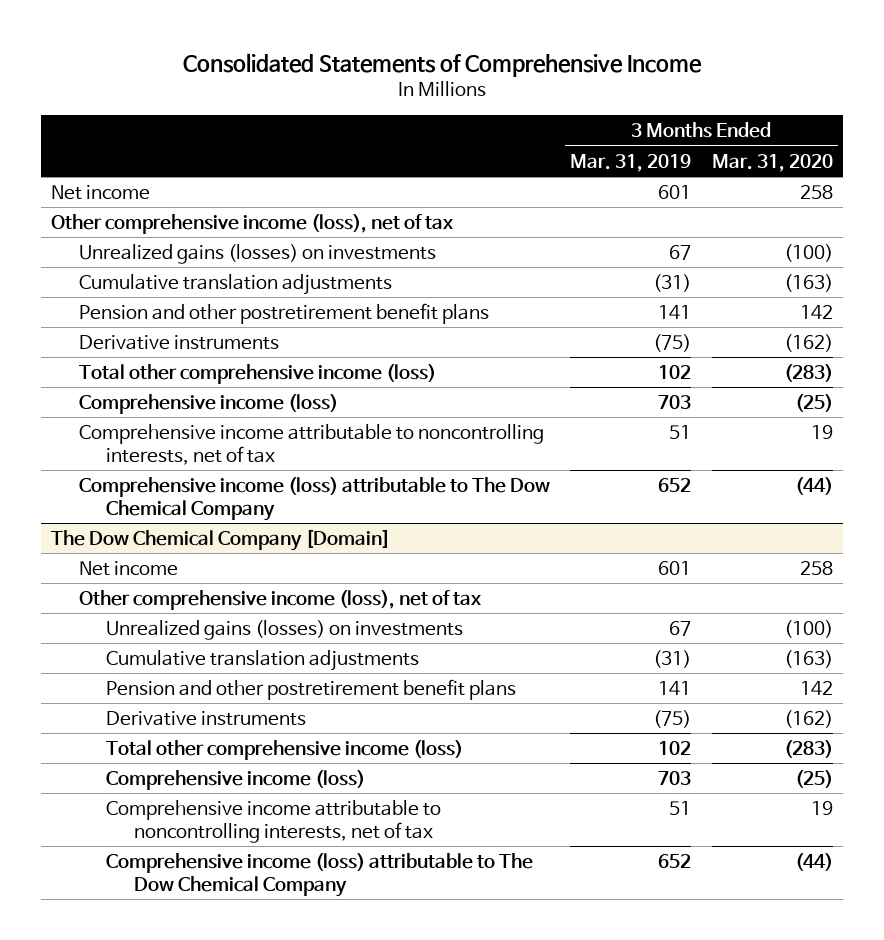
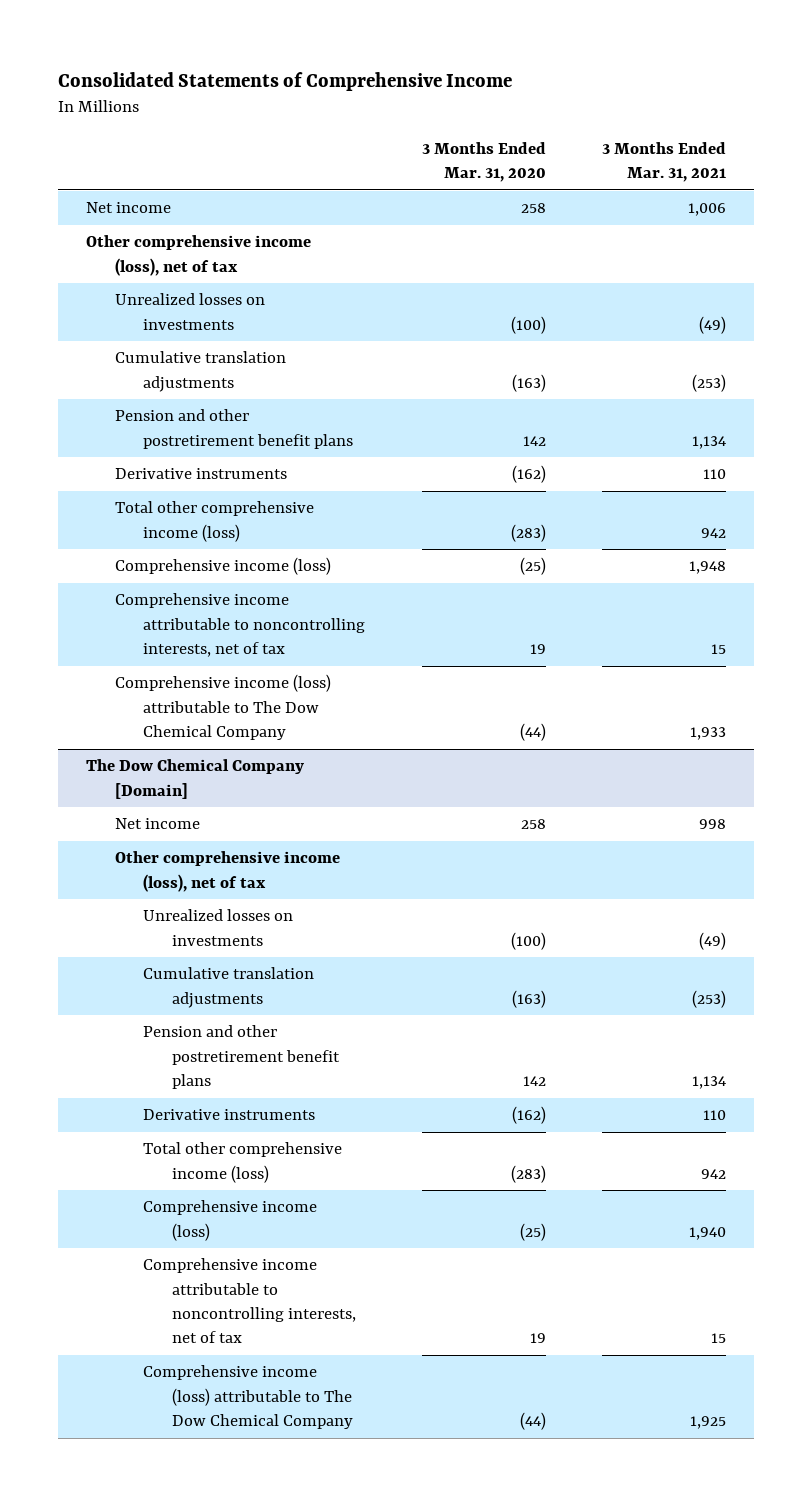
- | 3 Months Ended Mar. 31, 2019 | 3 Months Ended Mar. 31, 2020
+ | 3 Months Ended Mar. 31, 2020 | 3 Months Ended Mar. 31, 2021
- Unrealized gains (losses) on investments | 67 | (100)
+ Unrealized losses on investments | (100) | (49)
@ The Dow Chemical Company [Domain]
- Unrealized gains (losses) on investments | 67 | (100)
+ Unrealized losses on investments | (100) | (49)

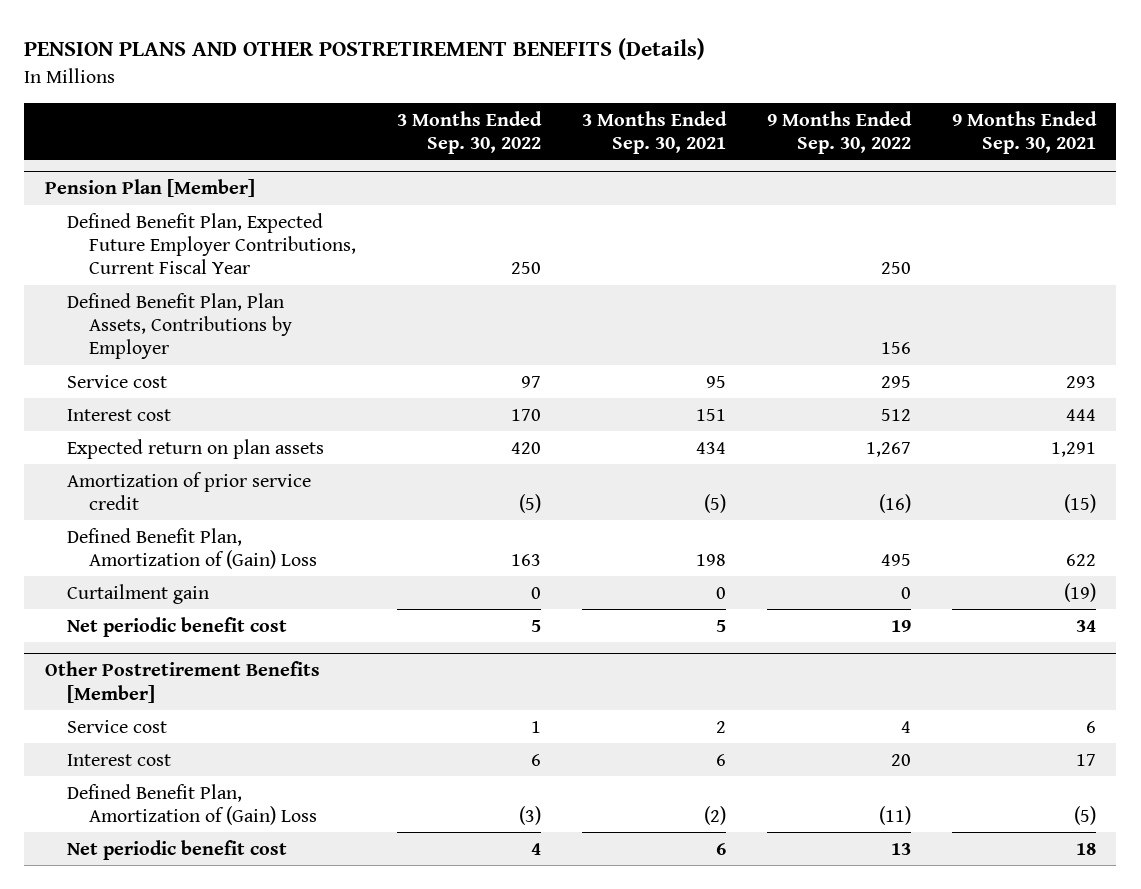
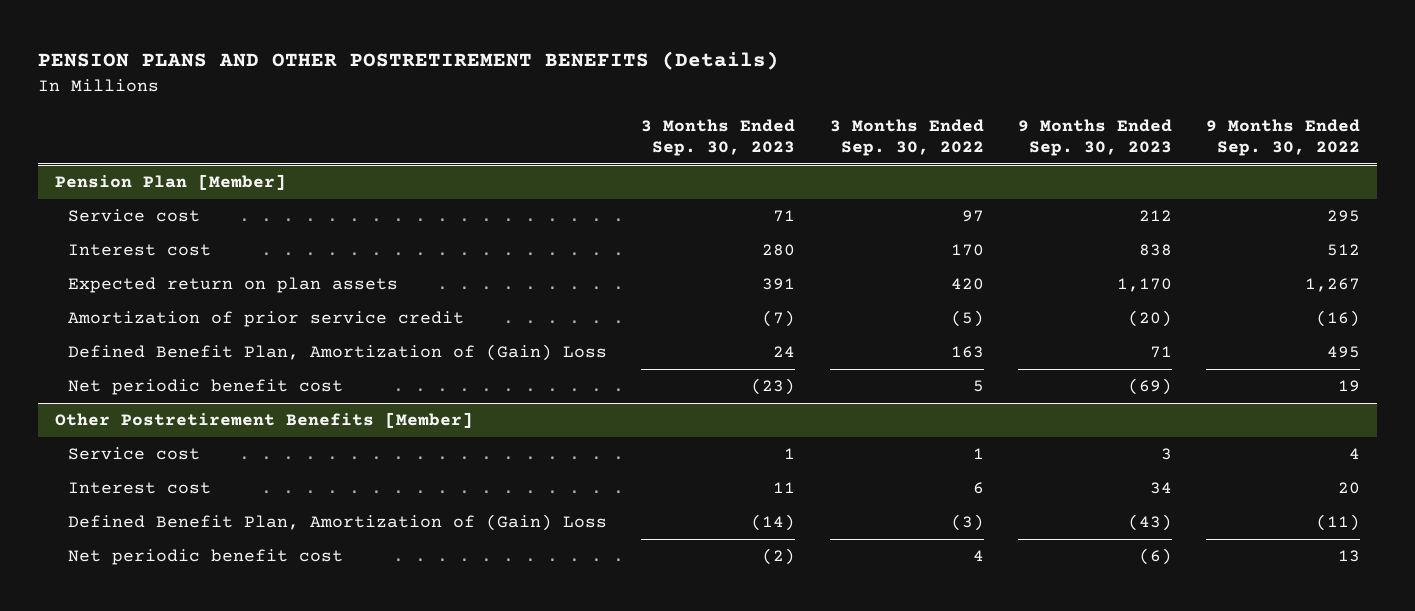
- | 3 Months Ended Sep. 30, 2022 | 3 Months Ended Sep. 30, 2021 | 9 Months Ended Sep. 30, 2022 | 9 Months Ended Sep. 30, 2021
+ | 3 Months Ended Sep. 30, 2023 | 3 Months Ended Sep. 30, 2022 | 9 Months Ended Sep. 30, 2023 | 9 Months Ended Sep. 30, 2022
@ Pension Plan [Member]
- Defined Benefit Plan, Expected Future Employer Contributions, Current Fiscal Year | 250 | | 250 |
- Defined Benefit Plan, Plan Assets, Contributions by Employer | | | 156 |
- Curtailment gain | 0 | 0 | 0 | (19)

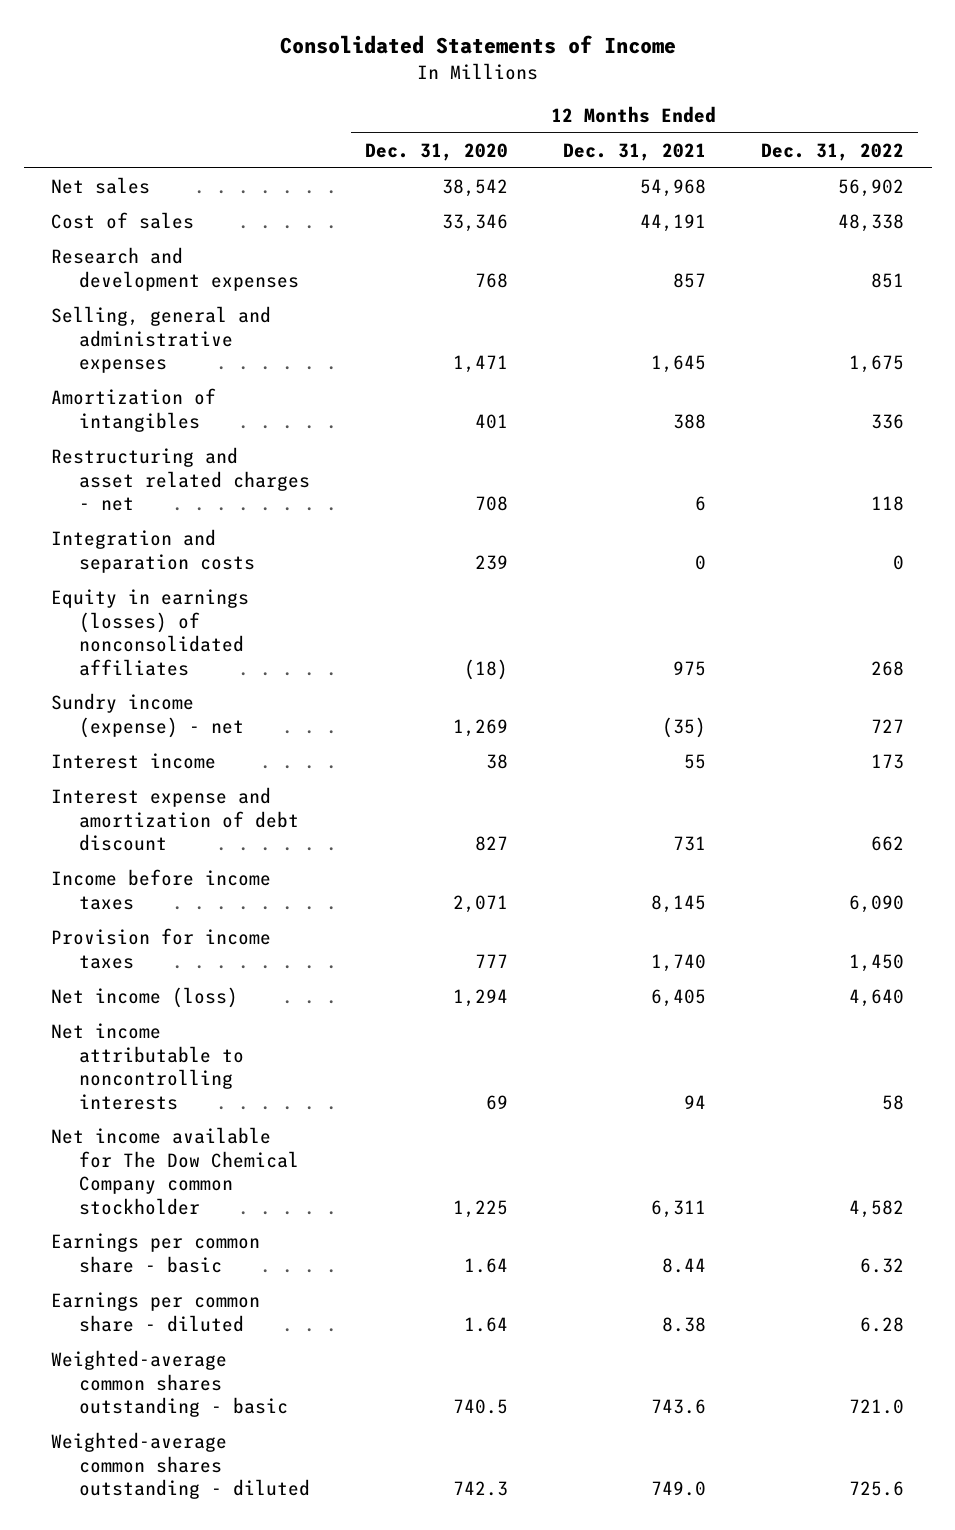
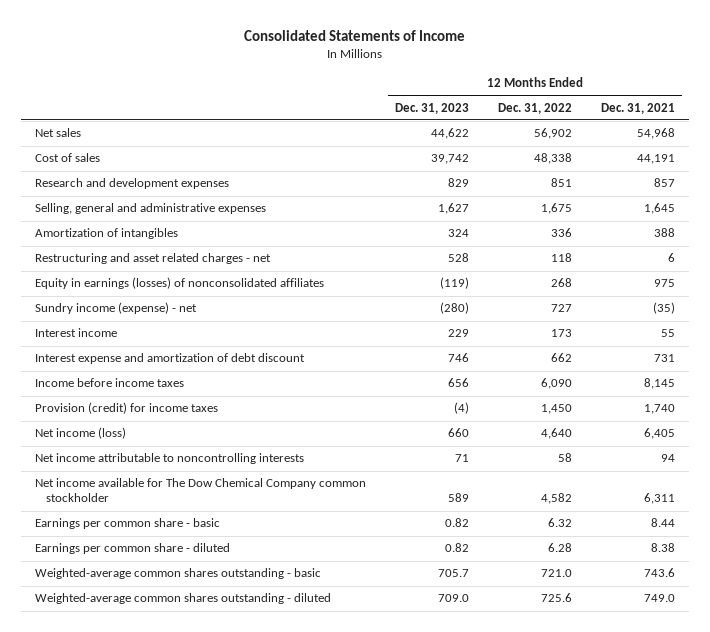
- | 12 Months Ended Dec. 31, 2020 | 12 Months Ended Dec. 31, 2021 | 12 Months Ended Dec. 31, 2022
+ | 12 Months Ended Dec. 31, 2023 | 12 Months Ended Dec. 31, 2022 | 12 Months Ended Dec. 31, 2021
- Integration and separation costs | 239 | 0 | 0
- Provision for income taxes | 777 | 1,740 | 1,450
+ Provision (credit) for income taxes | (4) | 1,450 | 1,740

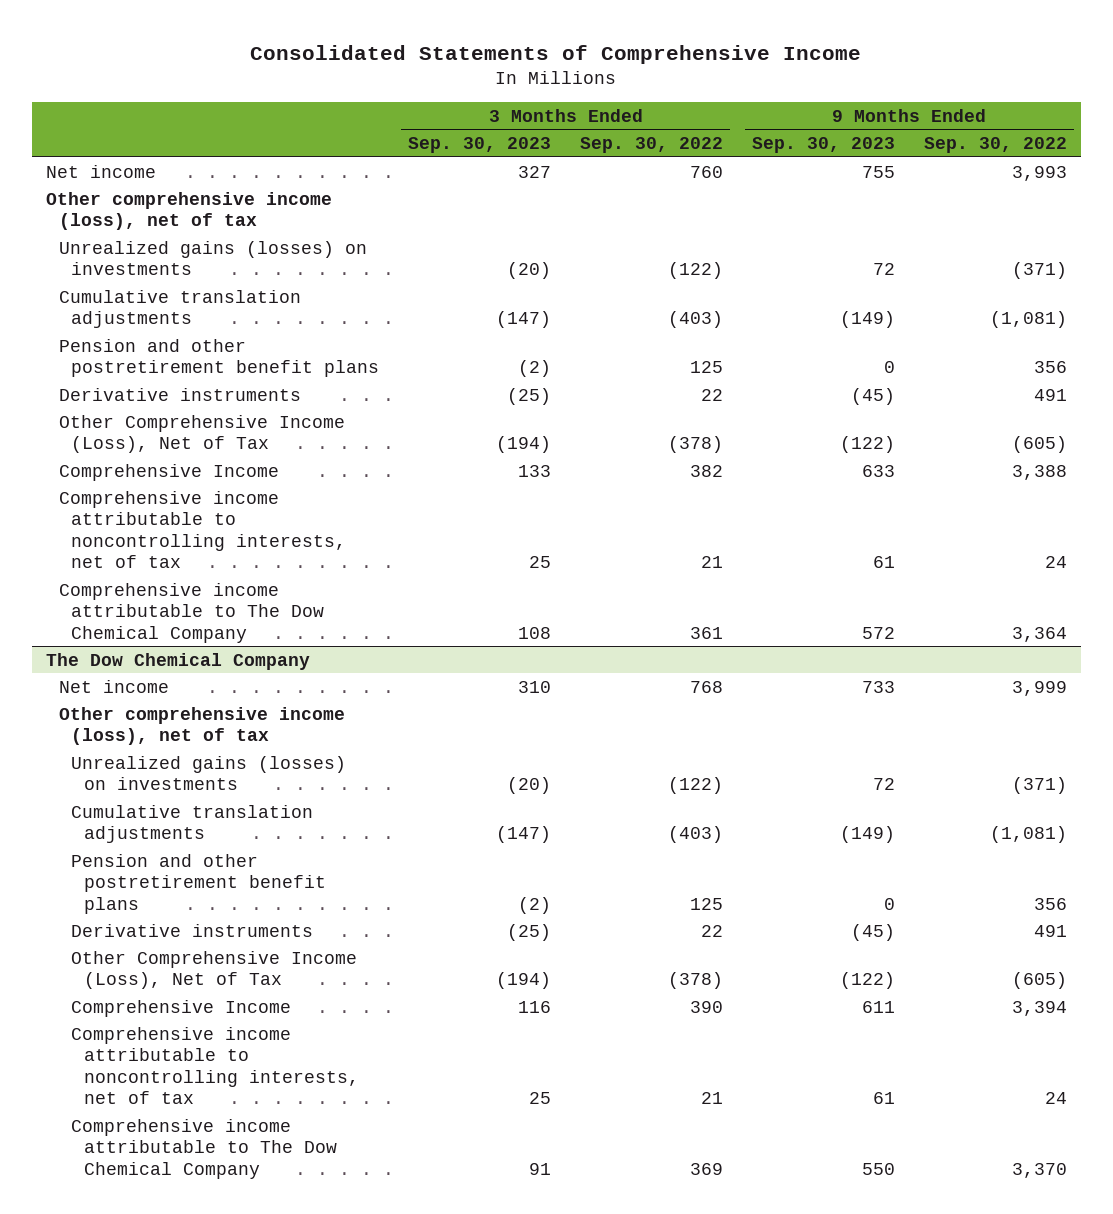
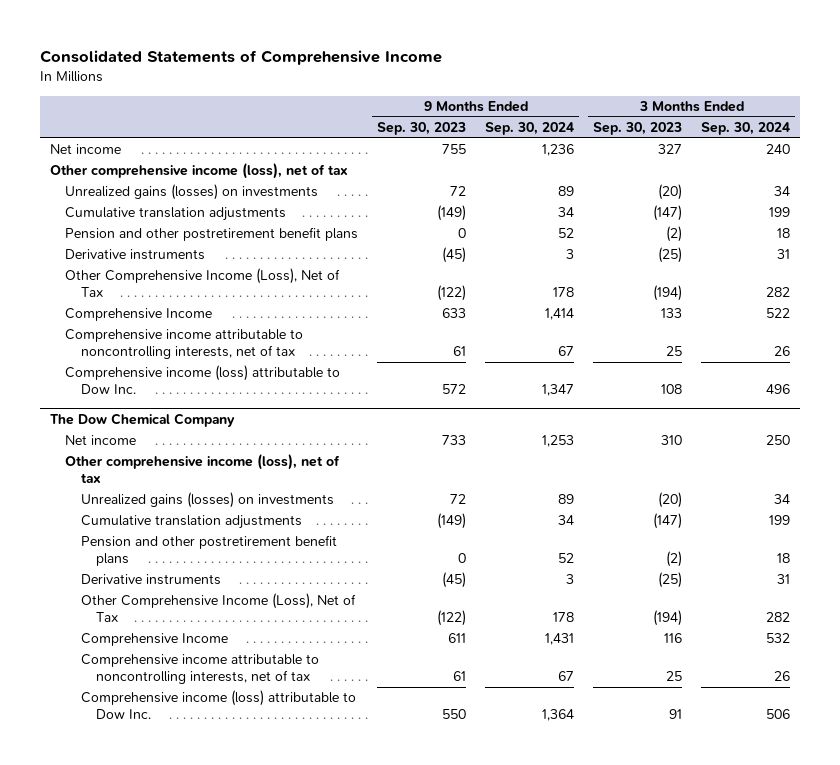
- | 3 Months Ended Sep. 30, 2023 | 3 Months Ended Sep. 30, 2022 | 9 Months Ended Sep. 30, 2023 | 9 Months Ended Sep. 30, 2022
+ | 9 Months Ended Sep. 30, 2023 | 9 Months Ended Sep. 30, 2024 | 3 Months Ended Sep. 30, 2023 | 3 Months Ended Sep. 30, 2024
- Comprehensive income attributable to The Dow Chemical Company | 108 | 361 | 572 | 3,364
+ Comprehensive income (loss) attributable to Dow Inc. | 572 | 1,347 | 108 | 496
@ The Dow Chemical Company
- Comprehensive income attributable to The Dow Chemical Company | 91 | 369 | 550 | 3,370
+ Comprehensive income (loss) attributable to Dow Inc. | 550 | 1,364 | 91 | 506

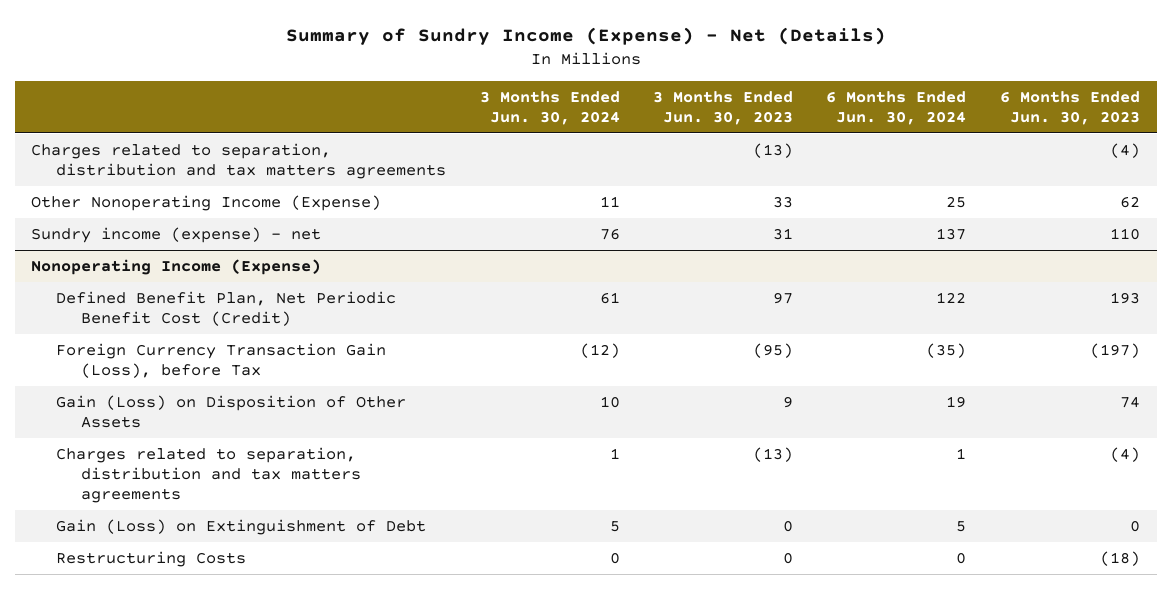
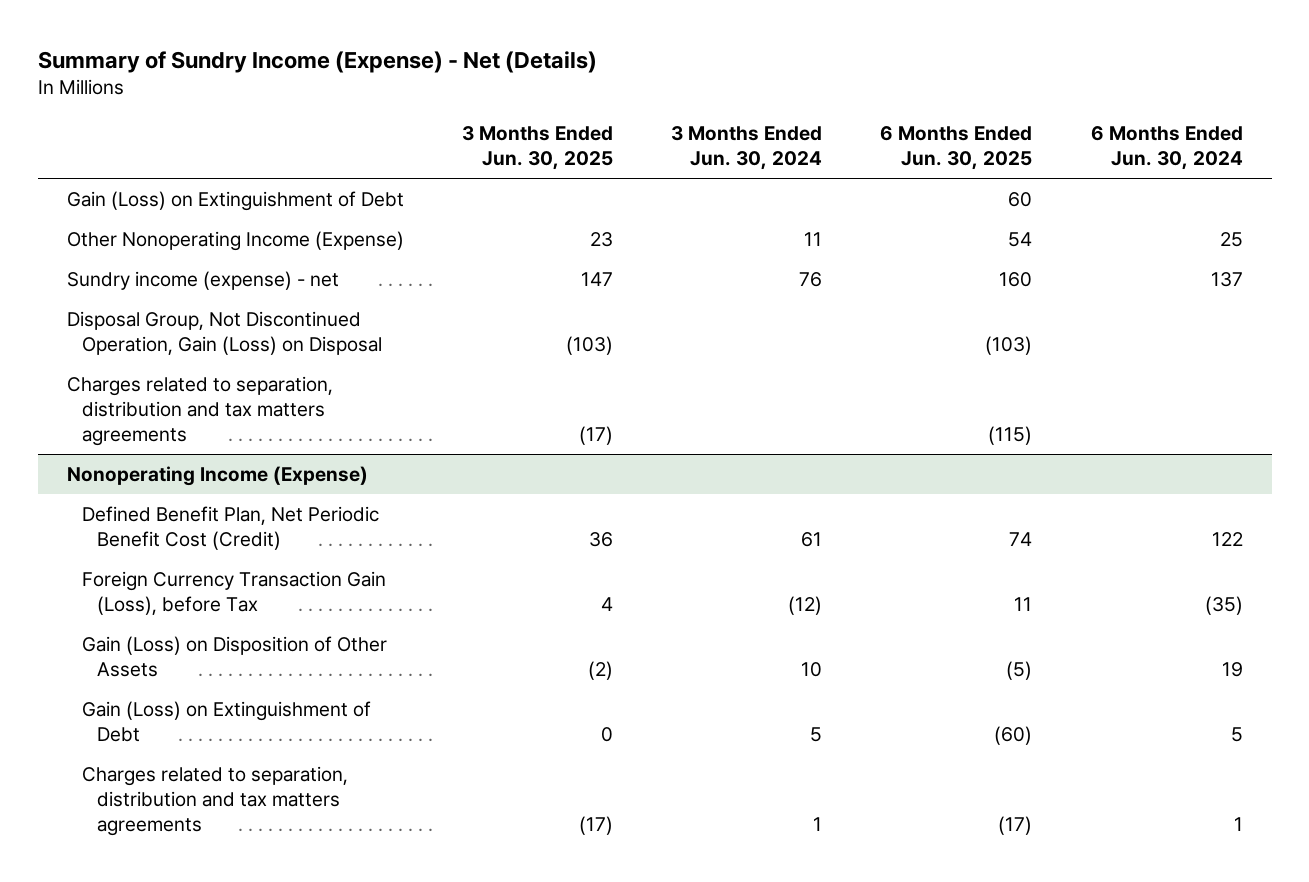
- | 3 Months Ended Jun. 30, 2024 | 3 Months Ended Jun. 30, 2023 | 6 Months Ended Jun. 30, 2024 | 6 Months Ended Jun. 30, 2023
+ | 3 Months Ended Jun. 30, 2025 | 3 Months Ended Jun. 30, 2024 | 6 Months Ended Jun. 30, 2025 | 6 Months Ended Jun. 30, 2024
+ Gain (Loss) on Extinguishment of Debt | | | 60 |
+ Disposal Group, Not Discontinued Operation, Gain (Loss) on Disposal | (103) | | (103) |
moved down: Charges related to separation, distribution and tax matters agreements | (17) | | (115) |
@ Nonoperating Income (Expense)
- Restructuring Costs | 0 | 0 | 0 | (18)
moved down: Charges related to separation, distribution and tax matters agreements | (17) | 1 | (17) | 1

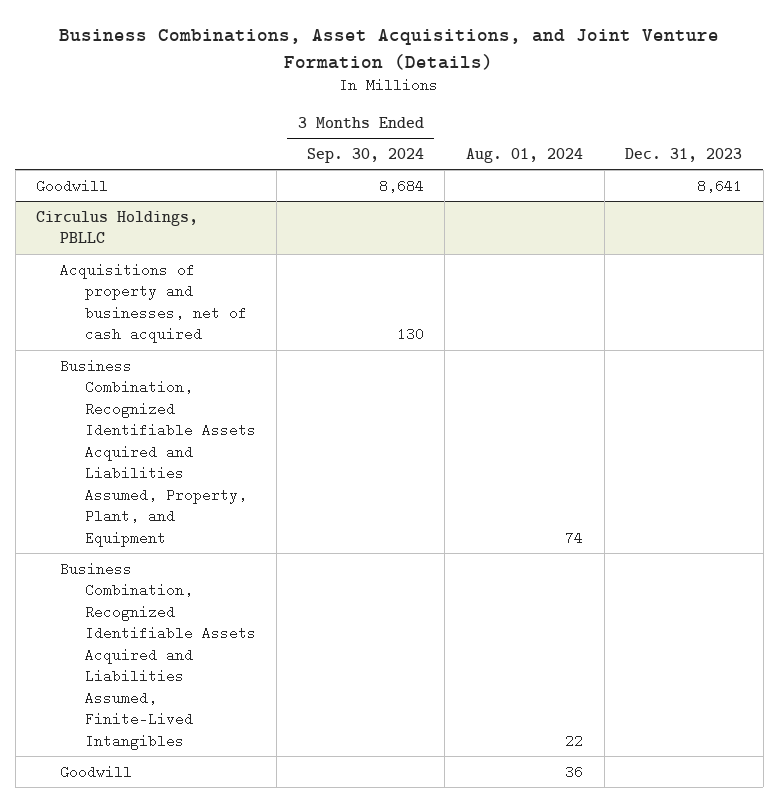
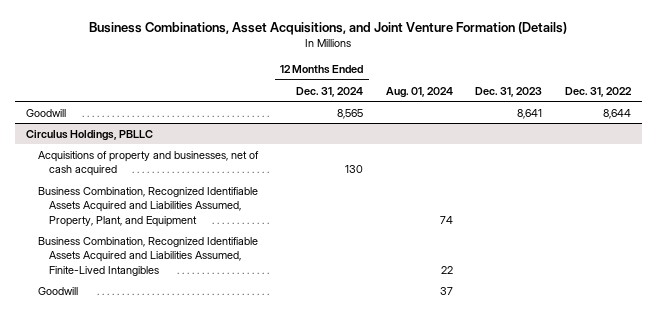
- | 3 Months Ended Sep. 30, 2024 | Aug. 01, 2024 | Dec. 31, 2023
+ | 12 Months Ended Dec. 31, 2024 | Aug. 01, 2024 | Dec. 31, 2023 | Dec. 31, 2022
@ Circulus Holdings, PBLLC
- Goodwill | | 36 |
+ Goodwill | | 37 | |

